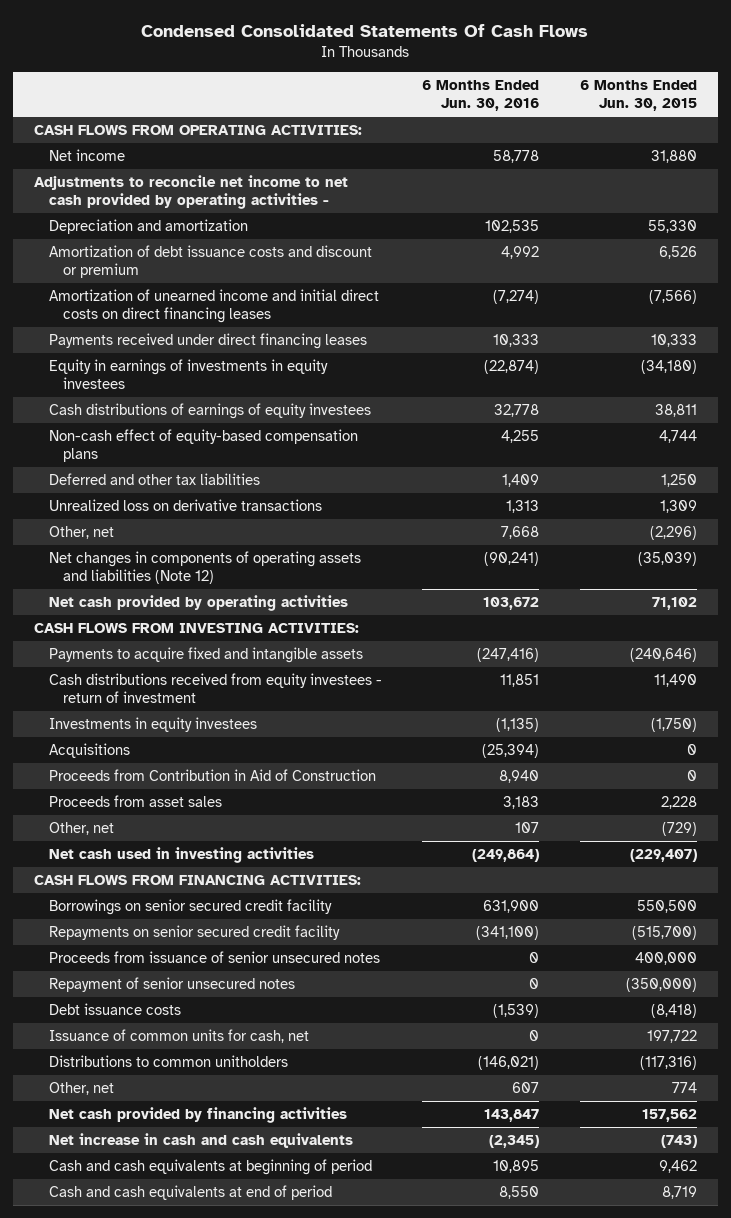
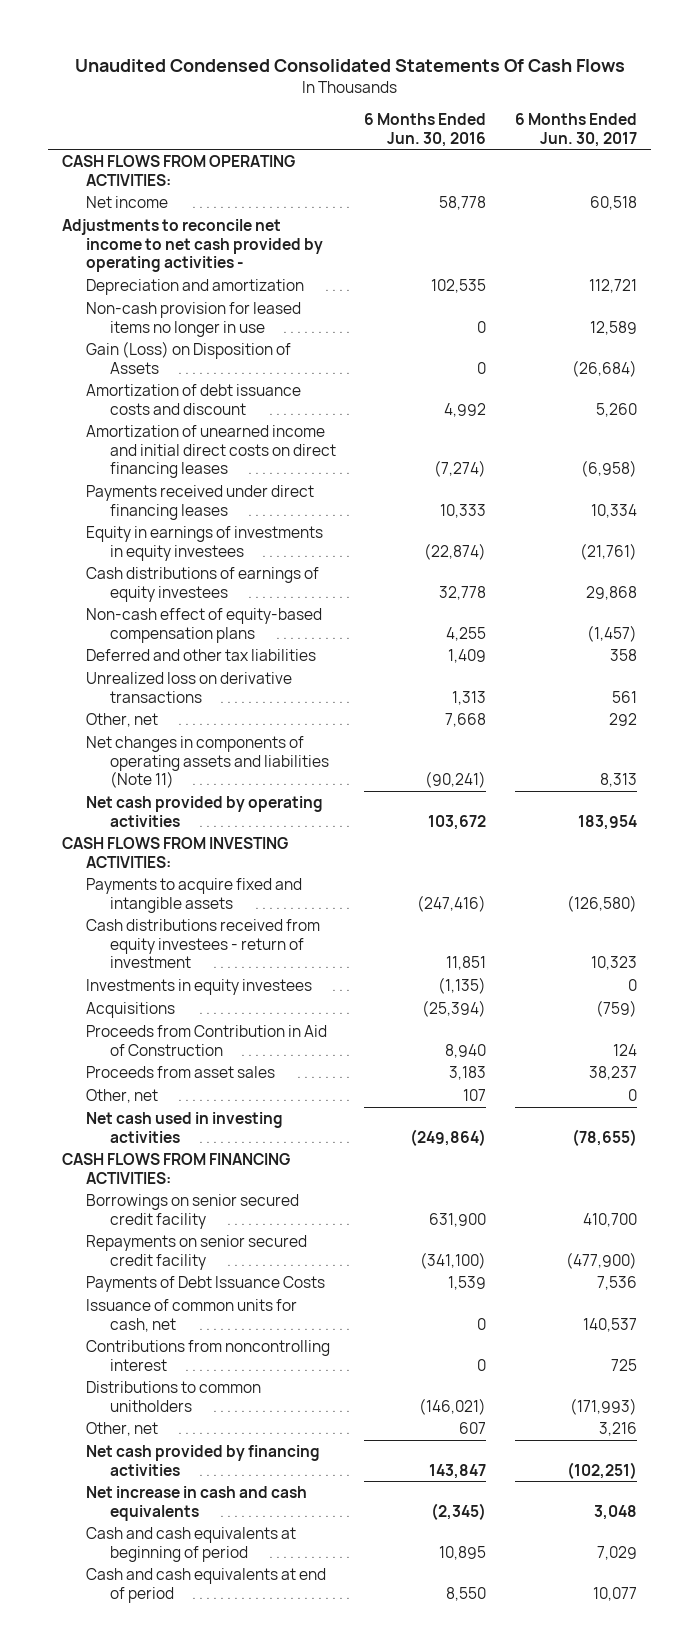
- Condensed Consolidated Statements Of Cash Flows
+ Unaudited Condensed Consolidated Statements Of Cash Flows
- | 6 Months Ended Jun. 30, 2016 | 6 Months Ended Jun. 30, 2015
+ | 6 Months Ended Jun. 30, 2016 | 6 Months Ended Jun. 30, 2017
- Amortization of debt issuance costs and discount or premium | 4,992 | 6,526
+ Non-cash provision for leased items no longer in use | 0 | 12,589
+ Gain (Loss) on Disposition of Assets | 0 | (26,684)
+ Amortization of debt issuance costs and discount | 4,992 | 5,260
- Net changes in components of operating assets and liabilities (Note 12) | (90,241) | (35,039)
+ Net changes in components of operating assets and liabilities (Note 11) | (90,241) | 8,313
- Proceeds from issuance of senior unsecured notes | 0 | 400,000
- Repayment of senior unsecured notes | 0 | (350,000)
- Debt issuance costs | (1,539) | (8,418)
+ Payments of Debt Issuance Costs | 1,539 | 7,536
+ Contributions from noncontrolling interest | 0 | 725

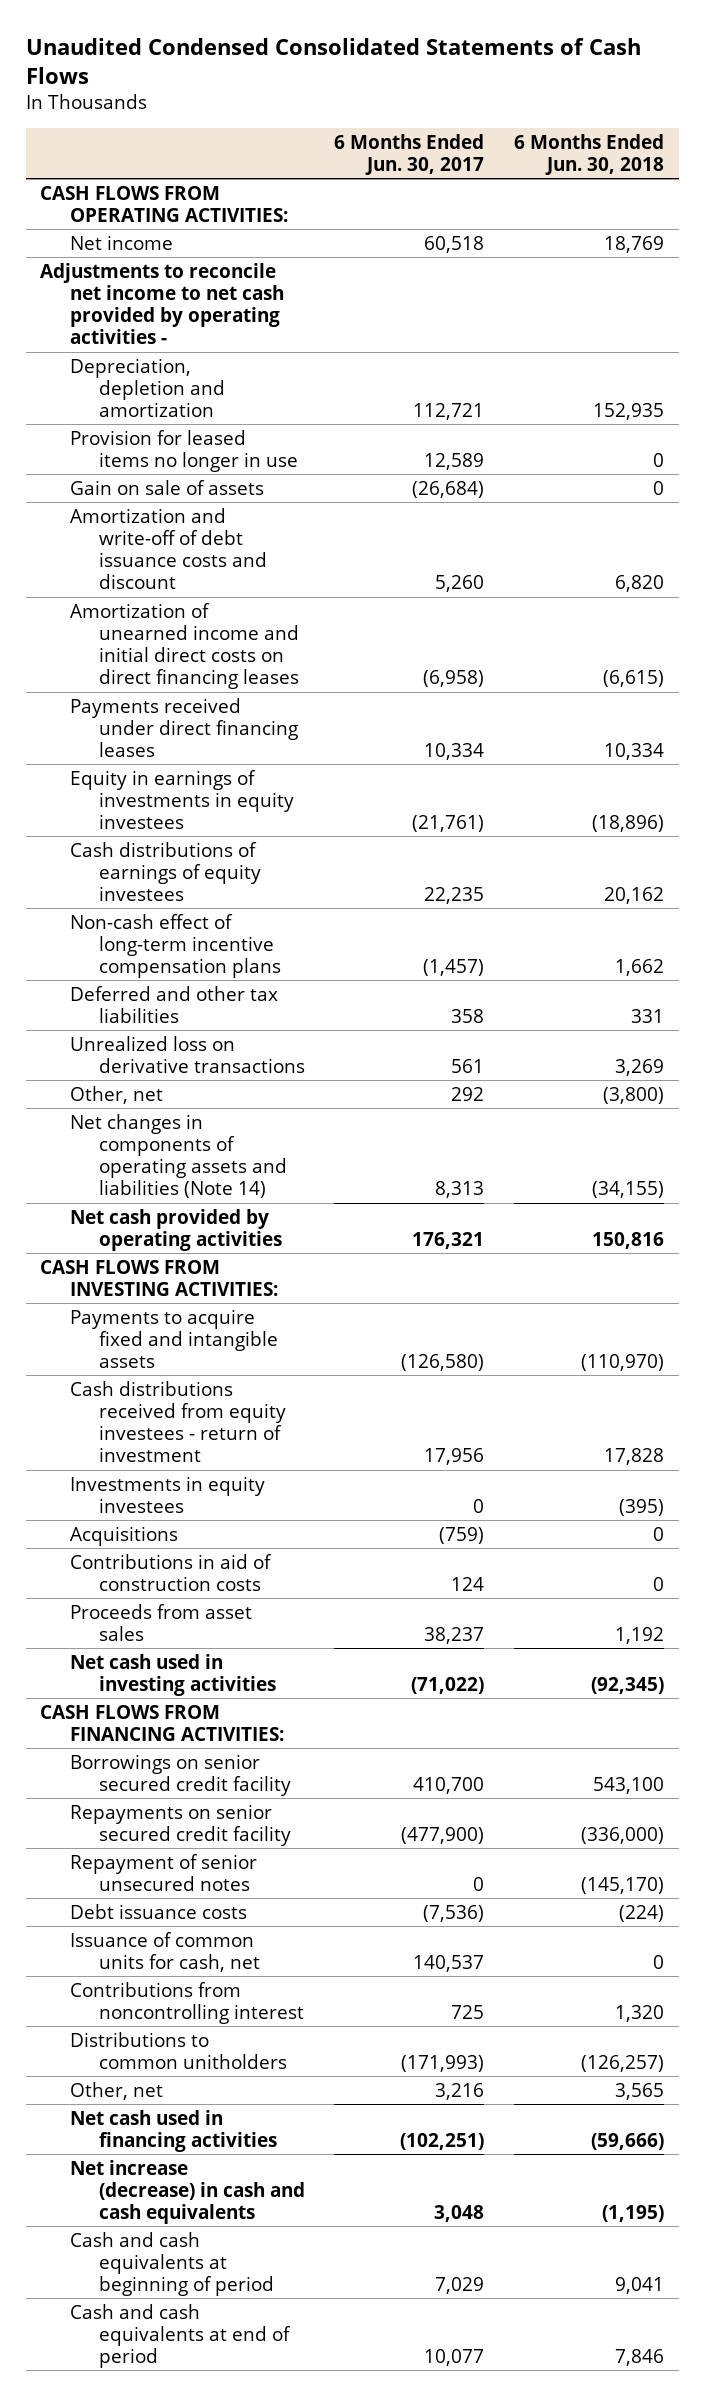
- Unaudited Condensed Consolidated Statements Of Cash Flows
+ Unaudited Condensed Consolidated Statements of Cash Flows
- | 6 Months Ended Jun. 30, 2016 | 6 Months Ended Jun. 30, 2017
+ | 6 Months Ended Jun. 30, 2017 | 6 Months Ended Jun. 30, 2018
- Depreciation and amortization | 102,535 | 112,721
- Non-cash provision for leased items no longer in use | 0 | 12,589
- Gain (Loss) on Disposition of Assets | 0 | (26,684)
- Amortization of debt issuance costs and discount | 4,992 | 5,260
+ Depreciation, depletion and amortization | 112,721 | 152,935
+ Provision for leased items no longer in use | 12,589 | 0
+ Gain on sale of assets | (26,684) | 0
+ Amortization and write-off of debt issuance costs and discount | 5,260 | 6,820
- Cash distributions of earnings of equity investees | 32,778 | 29,868
- Non-cash effect of equity-based compensation plans | 4,255 | (1,457)
+ Cash distributions of earnings of equity investees | 22,235 | 20,162
+ Non-cash effect of long-term incentive compensation plans | (1,457) | 1,662
- Net changes in components of operating assets and liabilities (Note 11) | (90,241) | 8,313
- Net cash provided by operating activities | 103,672 | 183,954
+ Net changes in components of operating assets and liabilities (Note 14) | 8,313 | (34,155)
+ Net cash provided by operating activities | 176,321 | 150,816
- Cash distributions received from equity investees - return of investment | 11,851 | 10,323
+ Cash distributions received from equity investees - return of investment | 17,956 | 17,828
- Proceeds from Contribution in Aid of Construction | 8,940 | 124
+ Contributions in aid of construction costs | 124 | 0
- Other, net | 107 | 0
- Net cash used in investing activities | (249,864) | (78,655)
+ Net cash used in investing activities | (71,022) | (92,345)
- Payments of Debt Issuance Costs | 1,539 | 7,536
+ Repayment of senior unsecured notes | 0 | (145,170)
+ Debt issuance costs | (7,536) | (224)
- Net cash provided by financing activities | 143,847 | (102,251)
- Net increase in cash and cash equivalents | (2,345) | 3,048
+ Net cash used in financing activities | (102,251) | (59,666)
+ Net increase (decrease) in cash and cash equivalents | 3,048 | (1,195)

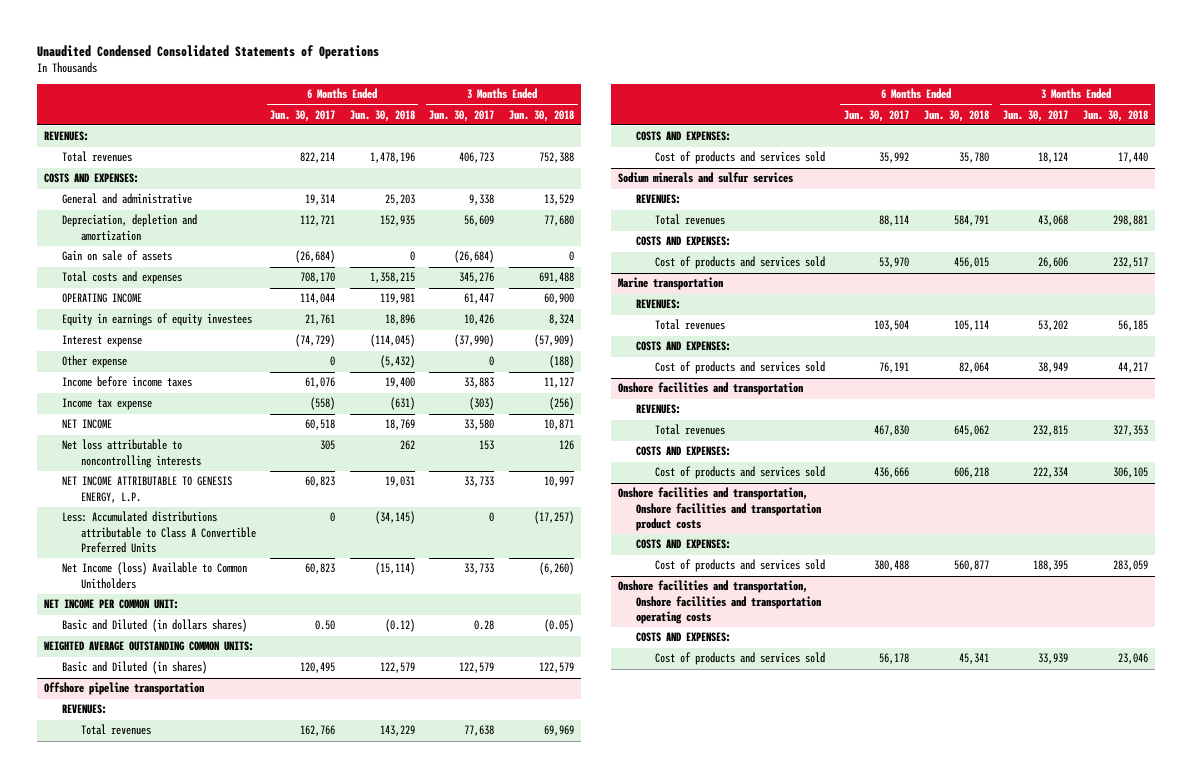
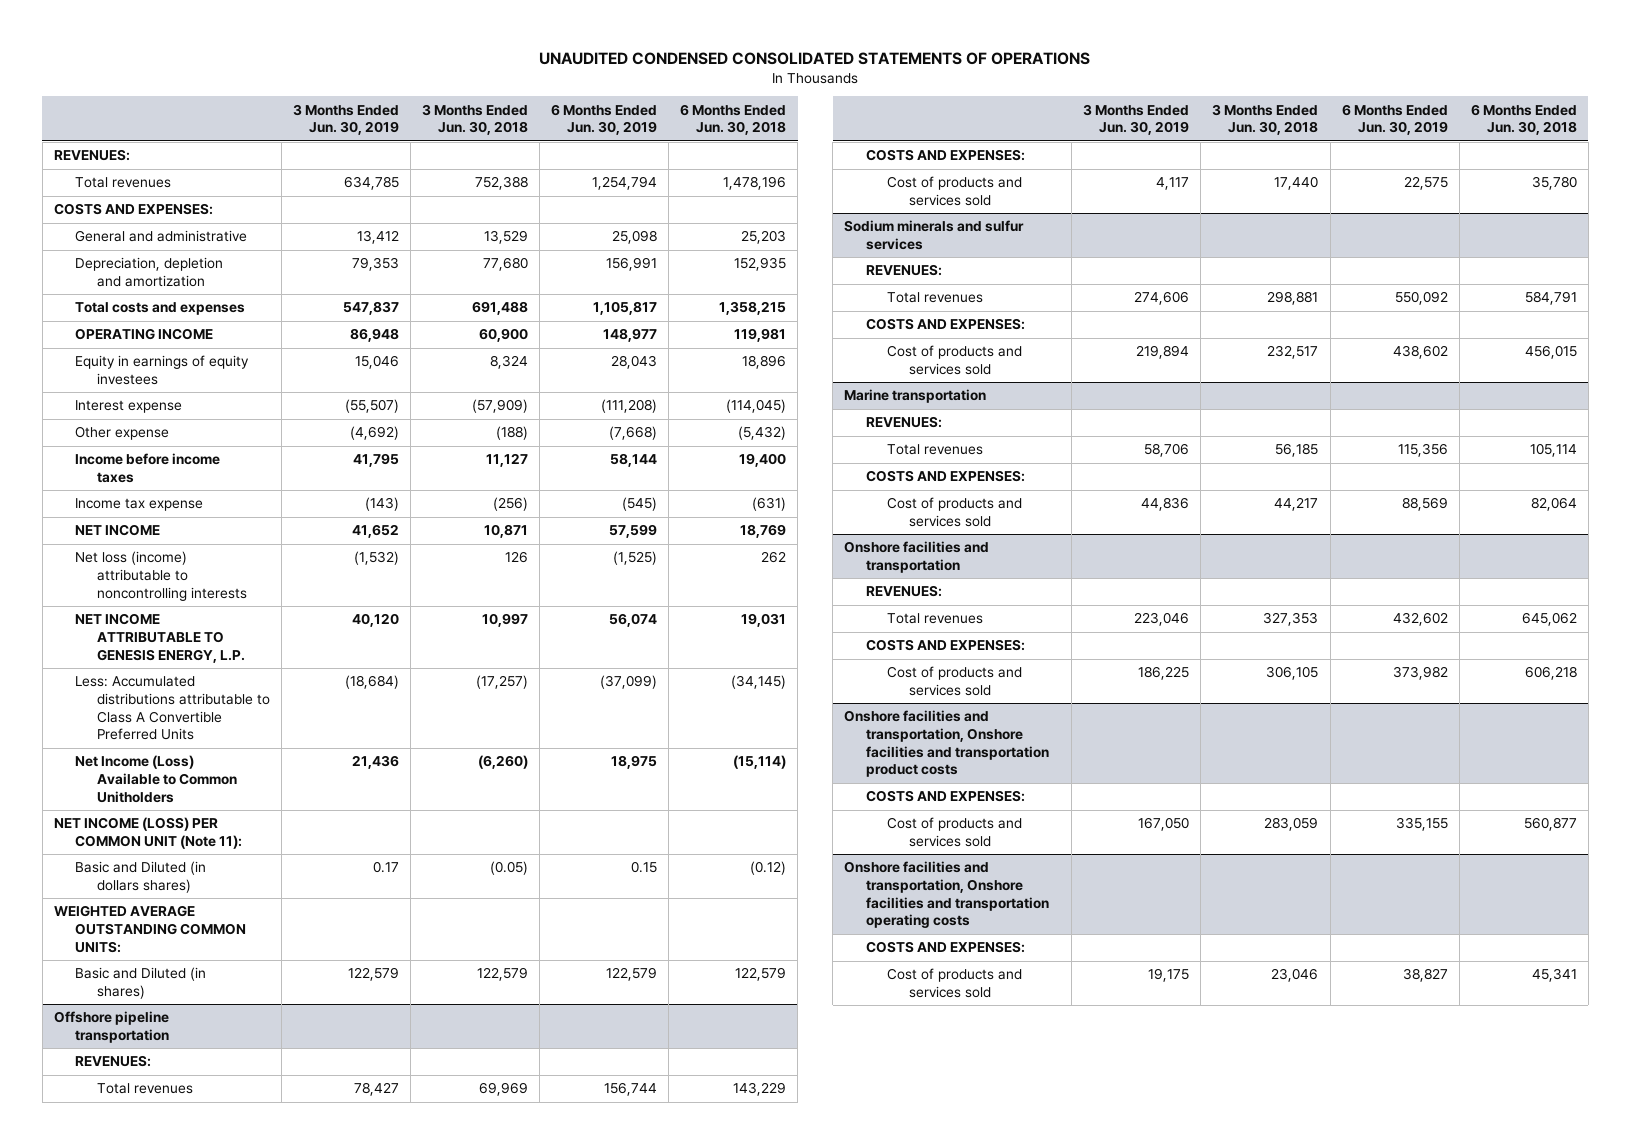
- Unaudited Condensed Consolidated Statements of Operations
+ UNAUDITED CONDENSED CONSOLIDATED STATEMENTS OF OPERATIONS
- | 6 Months Ended Jun. 30, 2017 | 6 Months Ended Jun. 30, 2018 | 3 Months Ended Jun. 30, 2017 | 3 Months Ended Jun. 30, 2018
+ | 3 Months Ended Jun. 30, 2019 | 3 Months Ended Jun. 30, 2018 | 6 Months Ended Jun. 30, 2019 | 6 Months Ended Jun. 30, 2018
- Gain on sale of assets | (26,684) | 0 | (26,684) | 0
- Net loss attributable to noncontrolling interests | 305 | 262 | 153 | 126
+ Net loss (income) attributable to noncontrolling interests | (1,532) | 126 | (1,525) | 262
- Net Income (loss) Available to Common Unitholders | 60,823 | (15,114) | 33,733 | (6,260)
- NET INCOME PER COMMON UNIT:
+ Net Income (Loss) Available to Common Unitholders | 21,436 | (6,260) | 18,975 | (15,114)
+ NET INCOME (LOSS) PER COMMON UNIT (Note 11):

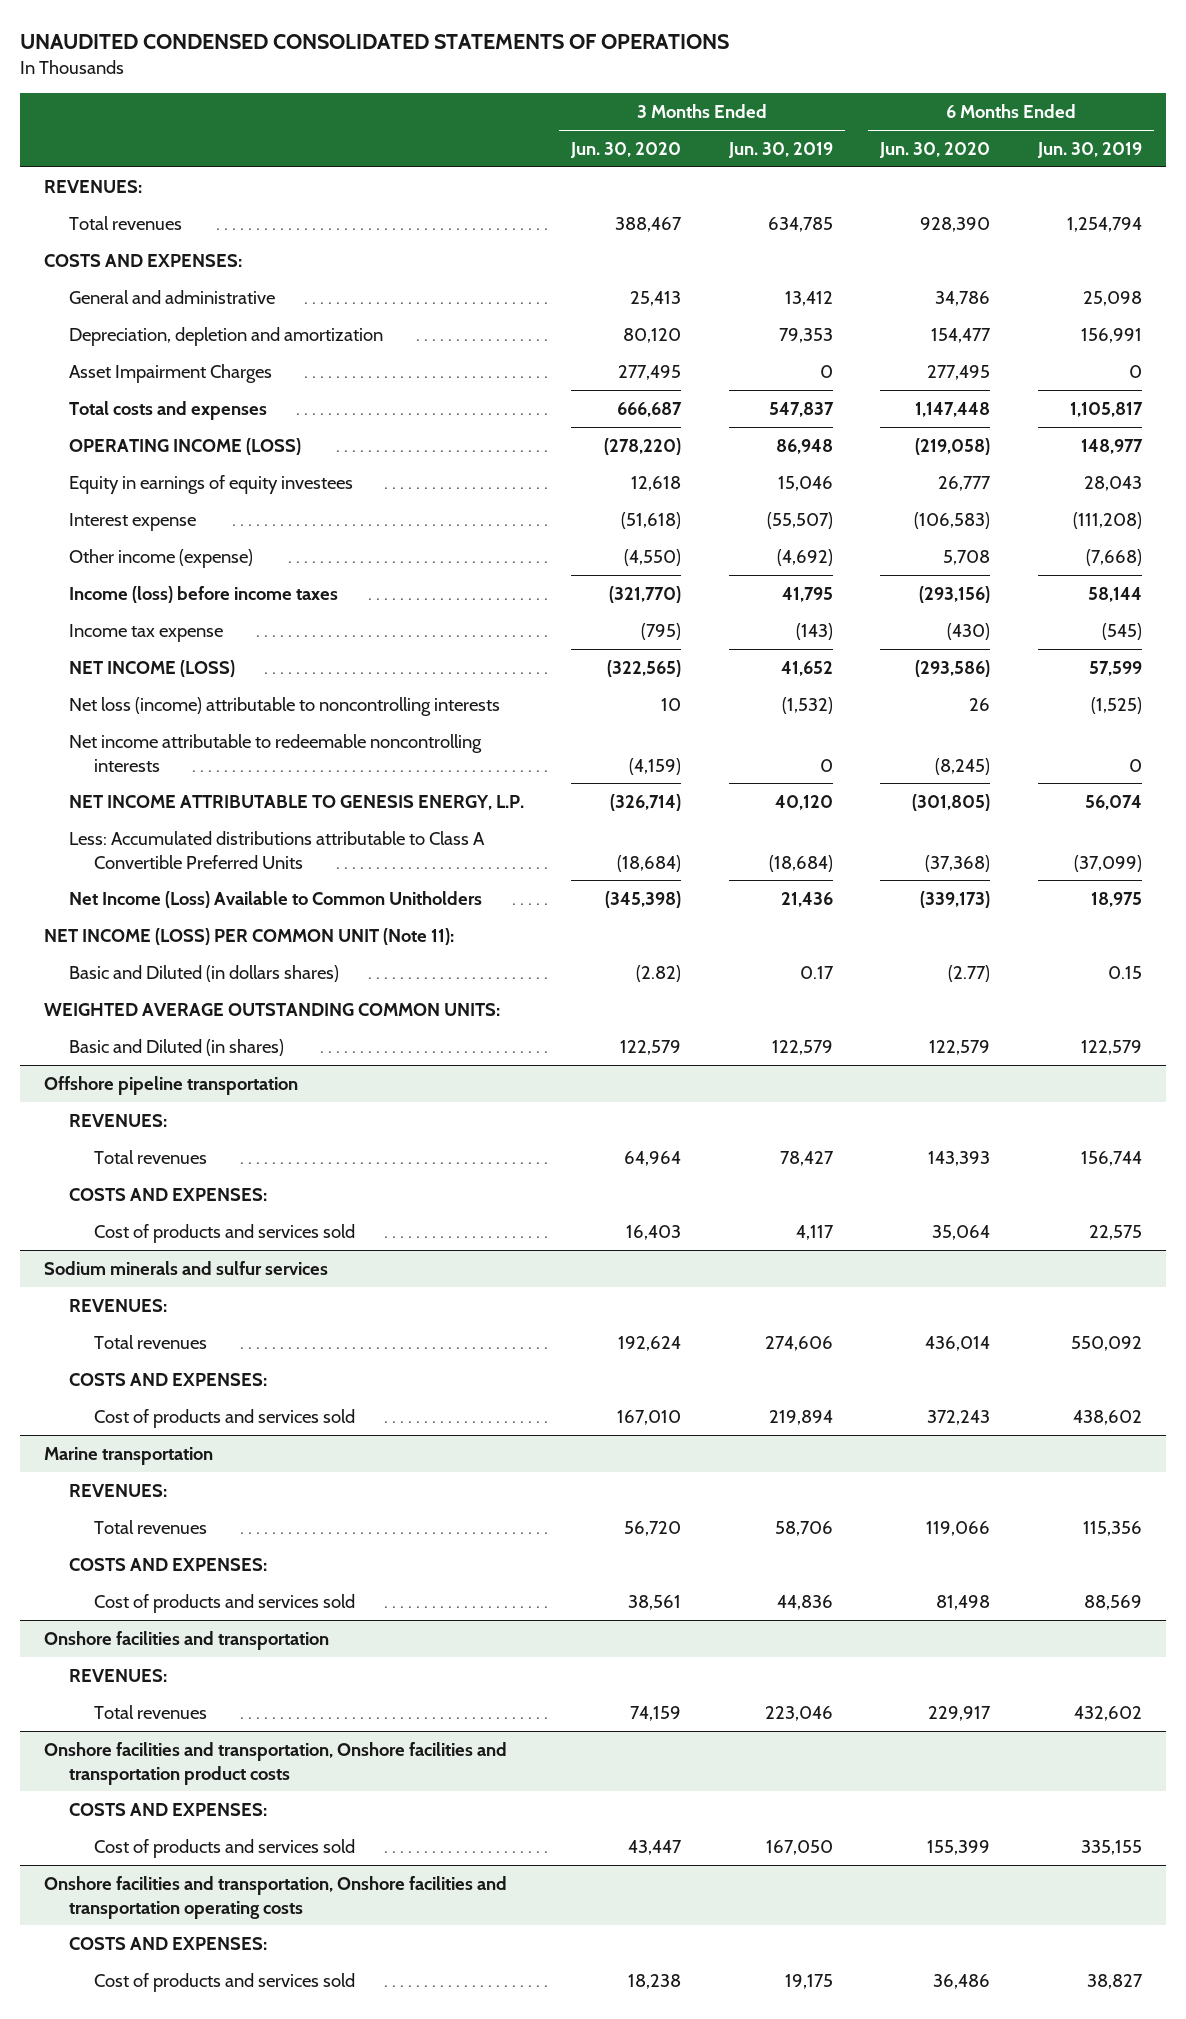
- | 3 Months Ended Jun. 30, 2019 | 3 Months Ended Jun. 30, 2018 | 6 Months Ended Jun. 30, 2019 | 6 Months Ended Jun. 30, 2018
+ | 3 Months Ended Jun. 30, 2020 | 3 Months Ended Jun. 30, 2019 | 6 Months Ended Jun. 30, 2020 | 6 Months Ended Jun. 30, 2019
+ Asset Impairment Charges | 277,495 | 0 | 277,495 | 0
- OPERATING INCOME | 86,948 | 60,900 | 148,977 | 119,981
+ OPERATING INCOME (LOSS) | (278,220) | 86,948 | (219,058) | 148,977
- Other expense | (4,692) | (188) | (7,668) | (5,432)
- Income before income taxes | 41,795 | 11,127 | 58,144 | 19,400
+ Other income (expense) | (4,550) | (4,692) | 5,708 | (7,668)
+ Income (loss) before income taxes | (321,770) | 41,795 | (293,156) | 58,144
- NET INCOME | 41,652 | 10,871 | 57,599 | 18,769
+ NET INCOME (LOSS) | (322,565) | 41,652 | (293,586) | 57,599
+ Net income attributable to redeemable noncontrolling interests | (4,159) | 0 | (8,245) | 0
@ Onshore facilities and transportation
- COSTS AND EXPENSES:
- Cost of products and services sold | 186,225 | 306,105 | 373,982 | 606,218

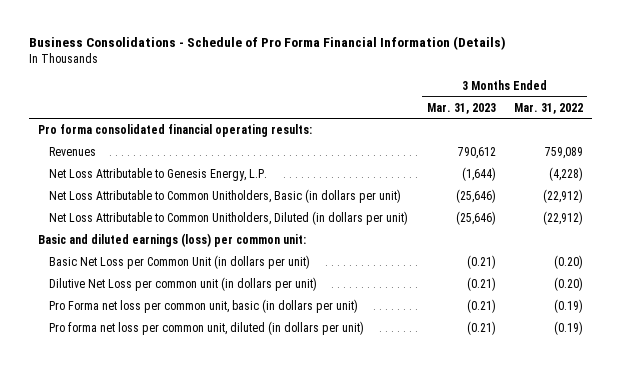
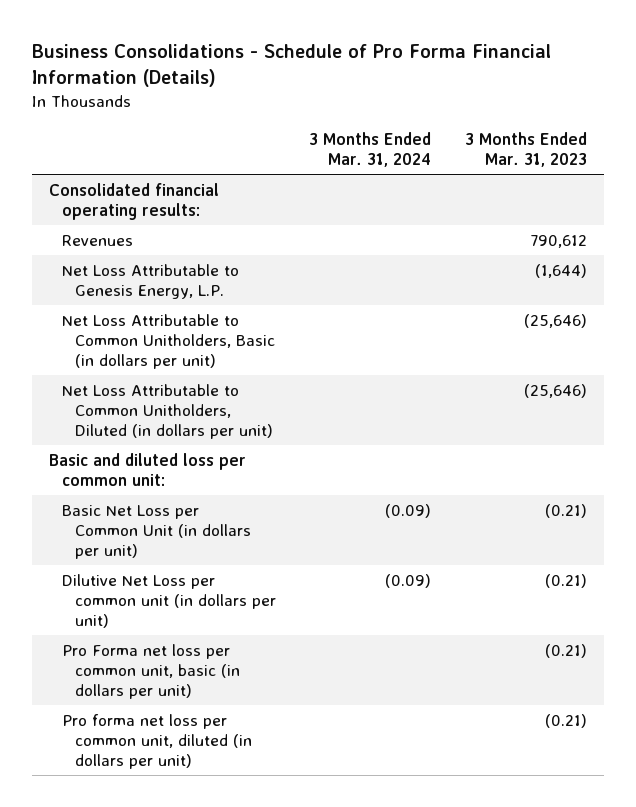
- | 3 Months Ended Mar. 31, 2023 | 3 Months Ended Mar. 31, 2022
+ | 3 Months Ended Mar. 31, 2024 | 3 Months Ended Mar. 31, 2023
- Pro forma consolidated financial operating results:
+ Consolidated financial operating results:
- Basic and diluted earnings (loss) per common unit:
+ Basic and diluted loss per common unit:

